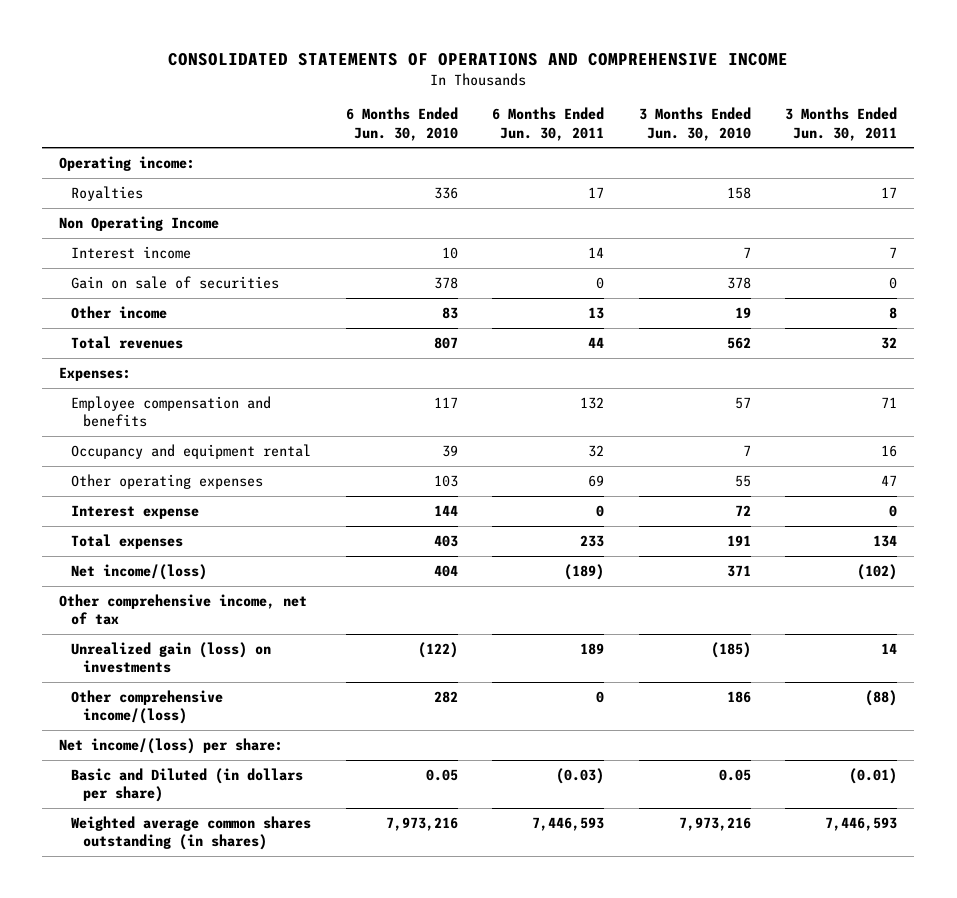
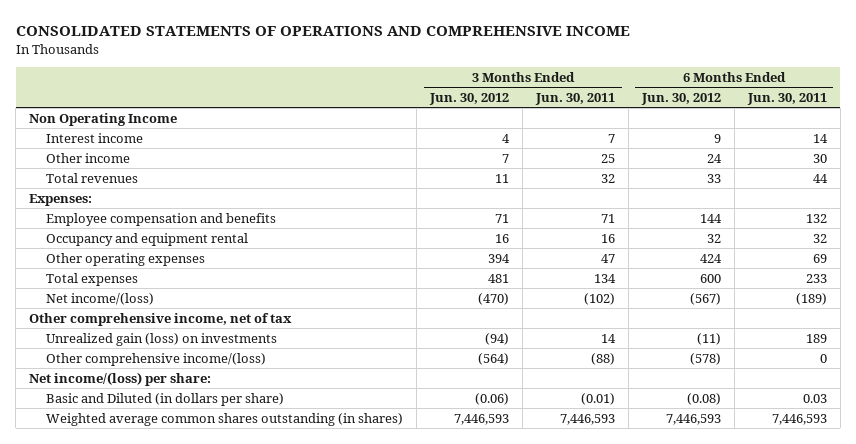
- | 6 Months Ended Jun. 30, 2010 | 6 Months Ended Jun. 30, 2011 | 3 Months Ended Jun. 30, 2010 | 3 Months Ended Jun. 30, 2011
+ | 3 Months Ended Jun. 30, 2012 | 3 Months Ended Jun. 30, 2011 | 6 Months Ended Jun. 30, 2012 | 6 Months Ended Jun. 30, 2011
- Operating income:
- Royalties | 336 | 17 | 158 | 17
- Gain on sale of securities | 378 | 0 | 378 | 0
- Other income | 83 | 13 | 19 | 8
+ Other income | 7 | 25 | 24 | 30
- Interest expense | 144 | 0 | 72 | 0
- Basic and Diluted (in dollars per share) | 0.05 | (0.03) | 0.05 | (0.01)
+ Basic and Diluted (in dollars per share) | (0.06) | (0.01) | (0.08) | 0.03

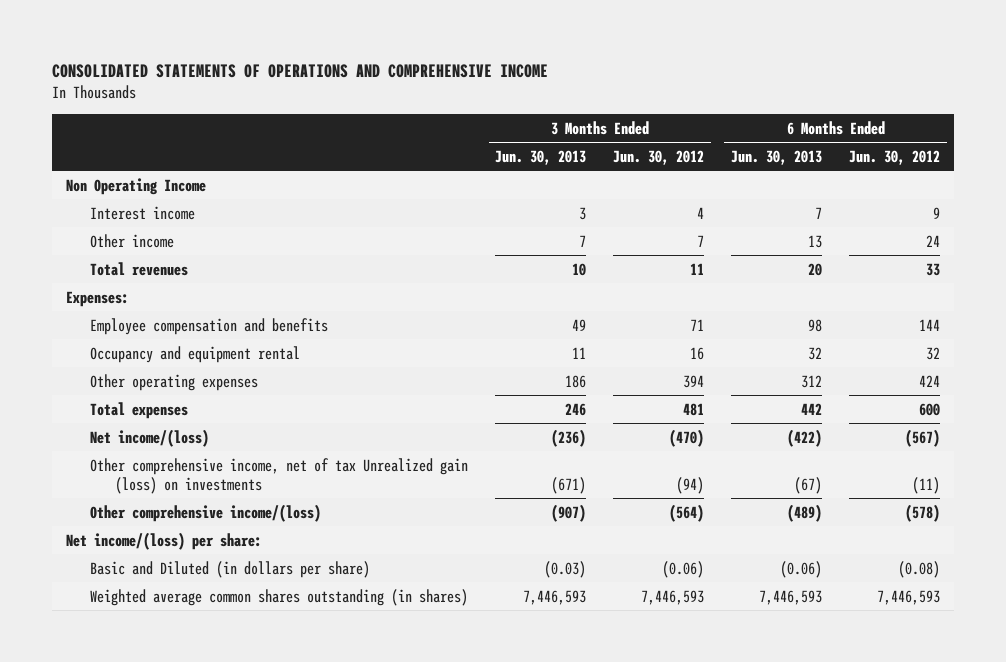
- | 3 Months Ended Jun. 30, 2012 | 3 Months Ended Jun. 30, 2011 | 6 Months Ended Jun. 30, 2012 | 6 Months Ended Jun. 30, 2011
+ | 3 Months Ended Jun. 30, 2013 | 3 Months Ended Jun. 30, 2012 | 6 Months Ended Jun. 30, 2013 | 6 Months Ended Jun. 30, 2012
- Other comprehensive income, net of tax
- Unrealized gain (loss) on investments | (94) | 14 | (11) | 189
+ Other comprehensive income, net of tax Unrealized gain (loss) on investments | (671) | (94) | (67) | (11)

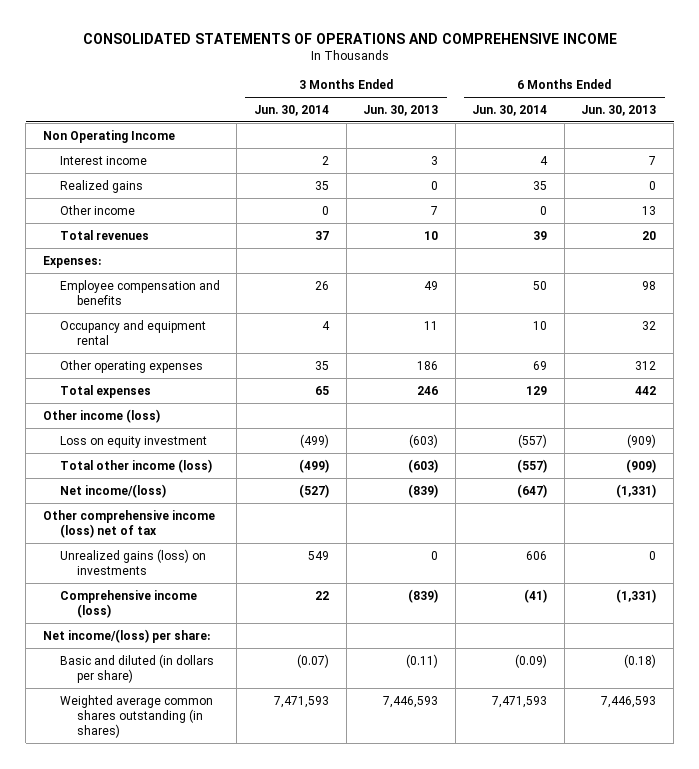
- | 3 Months Ended Jun. 30, 2013 | 3 Months Ended Jun. 30, 2012 | 6 Months Ended Jun. 30, 2013 | 6 Months Ended Jun. 30, 2012
+ | 3 Months Ended Jun. 30, 2014 | 3 Months Ended Jun. 30, 2013 | 6 Months Ended Jun. 30, 2014 | 6 Months Ended Jun. 30, 2013
+ Realized gains | 35 | 0 | 35 | 0
- Net income/(loss) | (236) | (470) | (422) | (567)
- Other comprehensive income, net of tax Unrealized gain (loss) on investments | (671) | (94) | (67) | (11)
- Other comprehensive income/(loss) | (907) | (564) | (489) | (578)
+ Other income (loss)
+ Loss on equity investment | (499) | (603) | (557) | (909)
+ Total other income (loss) | (499) | (603) | (557) | (909)
+ Net income/(loss) | (527) | (839) | (647) | (1,331)
+ Other comprehensive income (loss) net of tax
+ Unrealized gains (loss) on investments | 549 | 0 | 606 | 0
+ Comprehensive income (loss) | 22 | (839) | (41) | (1,331)
- Basic and Diluted (in dollars per share) | (0.03) | (0.06) | (0.06) | (0.08)
+ Basic and diluted (in dollars per share) | (0.07) | (0.11) | (0.09) | (0.18)

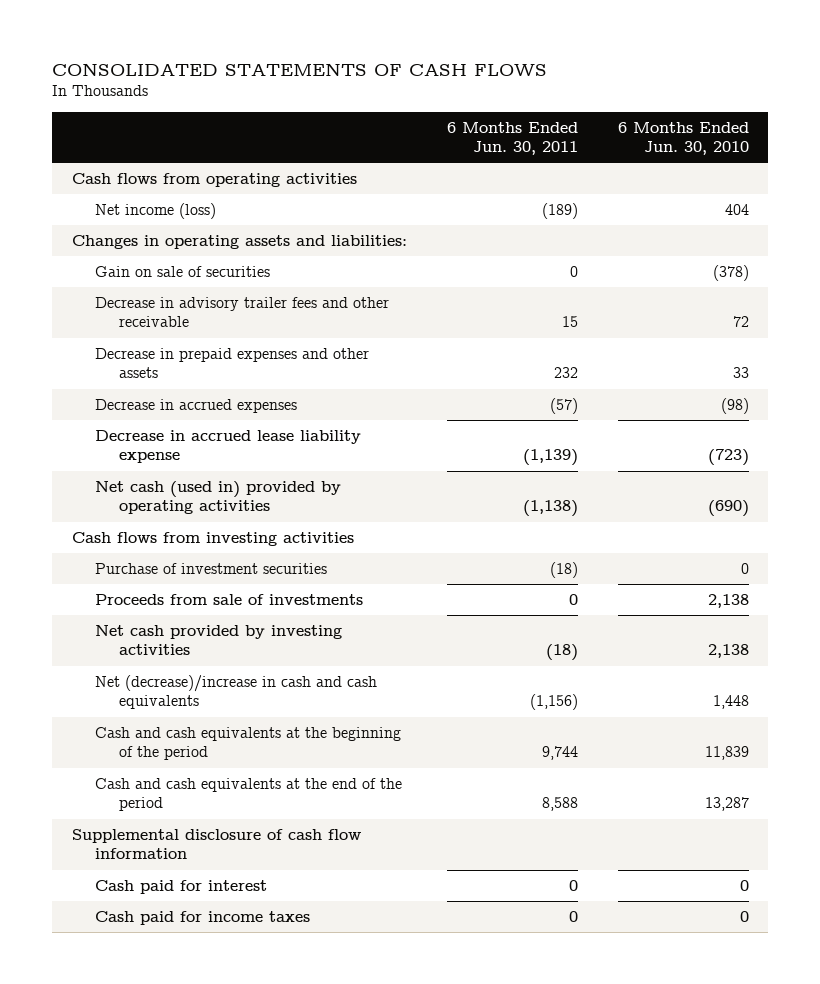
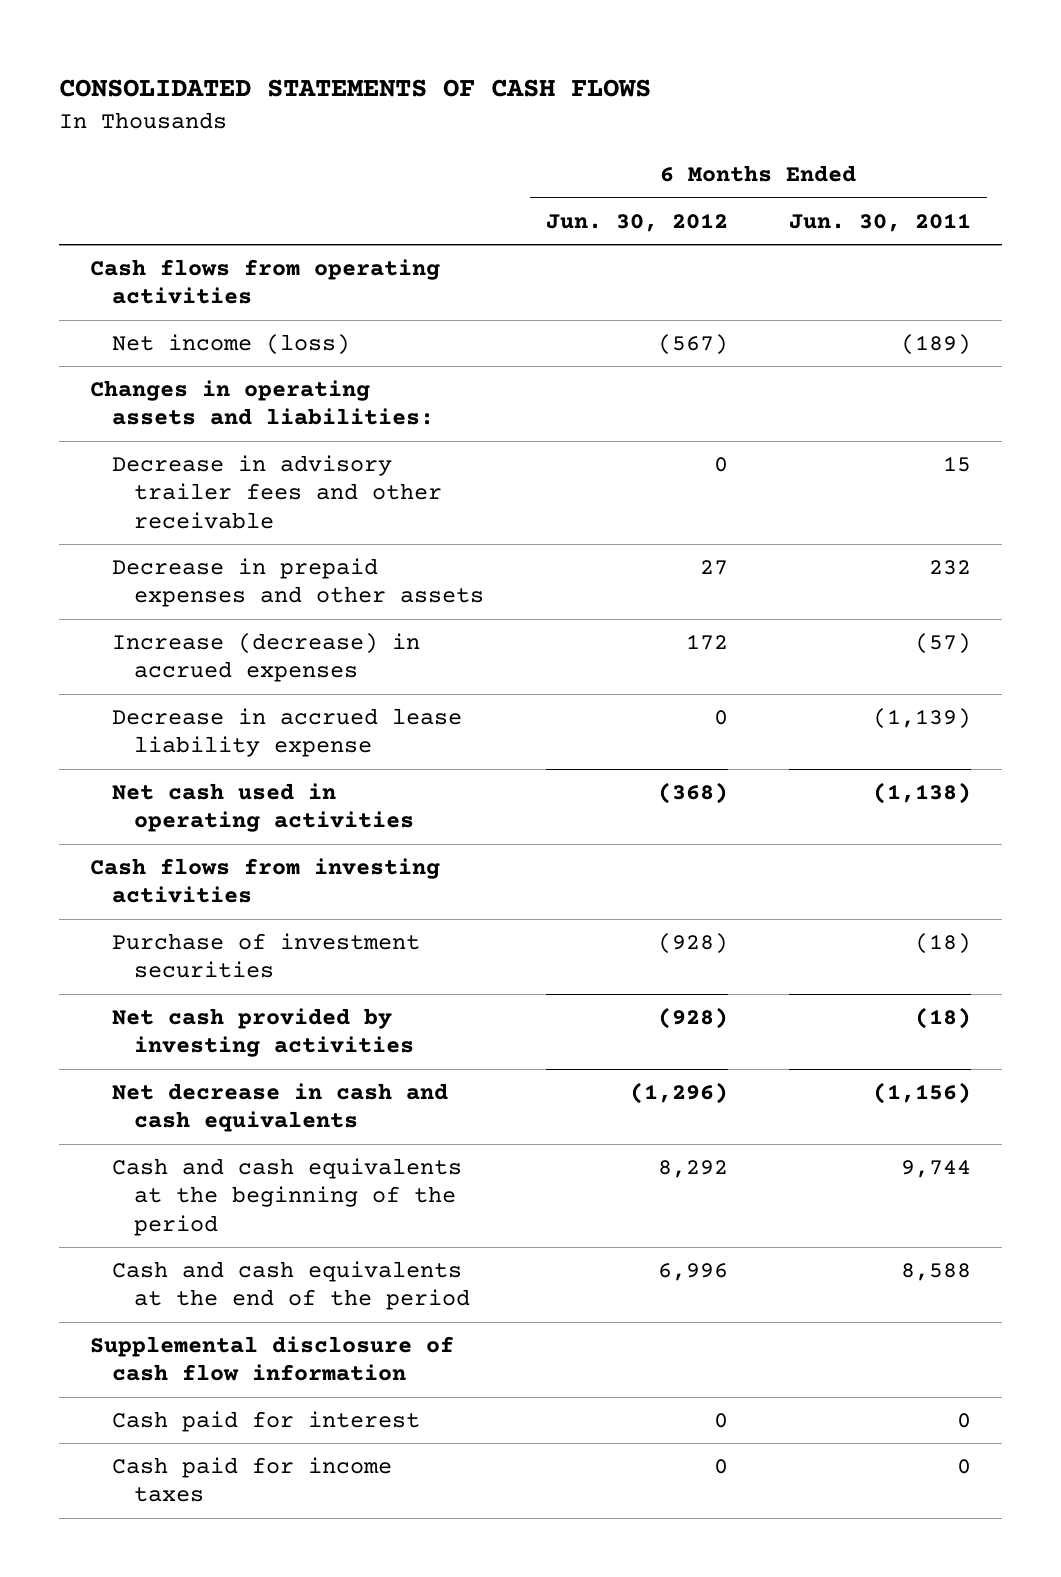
- | 6 Months Ended Jun. 30, 2011 | 6 Months Ended Jun. 30, 2010
+ | 6 Months Ended Jun. 30, 2012 | 6 Months Ended Jun. 30, 2011
- Gain on sale of securities | 0 | (378)
- Decrease in accrued expenses | (57) | (98)
+ Increase (decrease) in accrued expenses | 172 | (57)
- Net cash (used in) provided by operating activities | (1,138) | (690)
+ Net cash used in operating activities | (368) | (1,138)
- Proceeds from sale of investments | 0 | 2,138
- Net (decrease)/increase in cash and cash equivalents | (1,156) | 1,448
+ Net decrease in cash and cash equivalents | (1,296) | (1,156)

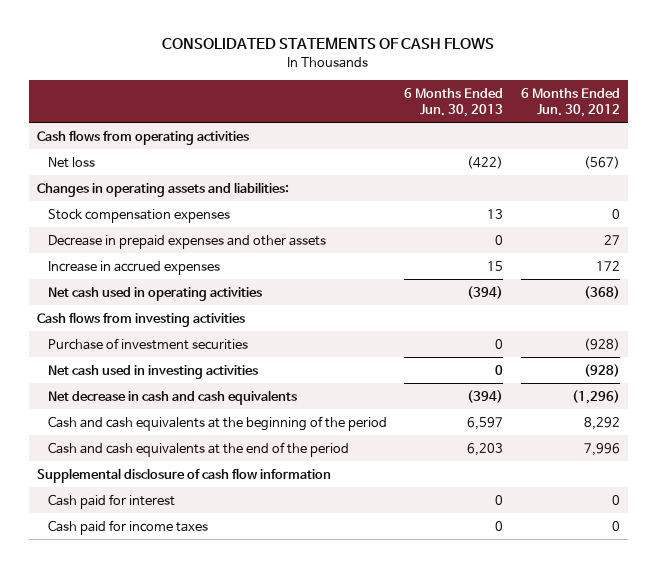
- | 6 Months Ended Jun. 30, 2012 | 6 Months Ended Jun. 30, 2011
+ | 6 Months Ended Jun. 30, 2013 | 6 Months Ended Jun. 30, 2012
- Net income (loss) | (567) | (189)
+ Net loss | (422) | (567)
- Decrease in advisory trailer fees and other receivable | 0 | 15
+ Stock compensation expenses | 13 | 0
- Increase (decrease) in accrued expenses | 172 | (57)
- Decrease in accrued lease liability expense | 0 | (1,139)
+ Increase in accrued expenses | 15 | 172
- Net cash provided by investing activities | (928) | (18)
+ Net cash used in investing activities | 0 | (928)
- Cash and cash equivalents at the end of the period | 6,996 | 8,588
+ Cash and cash equivalents at the end of the period | 6,203 | 7,996

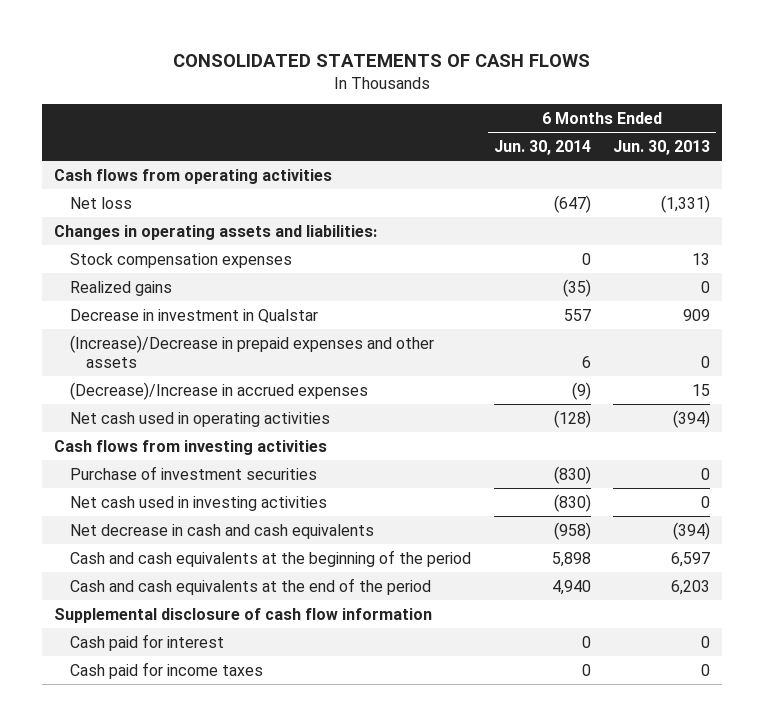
- | 6 Months Ended Jun. 30, 2013 | 6 Months Ended Jun. 30, 2012
+ | 6 Months Ended Jun. 30, 2014 | 6 Months Ended Jun. 30, 2013
- Net loss | (422) | (567)
+ Net loss | (647) | (1,331)
- Decrease in prepaid expenses and other assets | 0 | 27
- Increase in accrued expenses | 15 | 172
+ Realized gains | (35) | 0
+ Decrease in investment in Qualstar | 557 | 909
+ (Increase)/Decrease in prepaid expenses and other assets | 6 | 0
+ (Decrease)/Increase in accrued expenses | (9) | 15

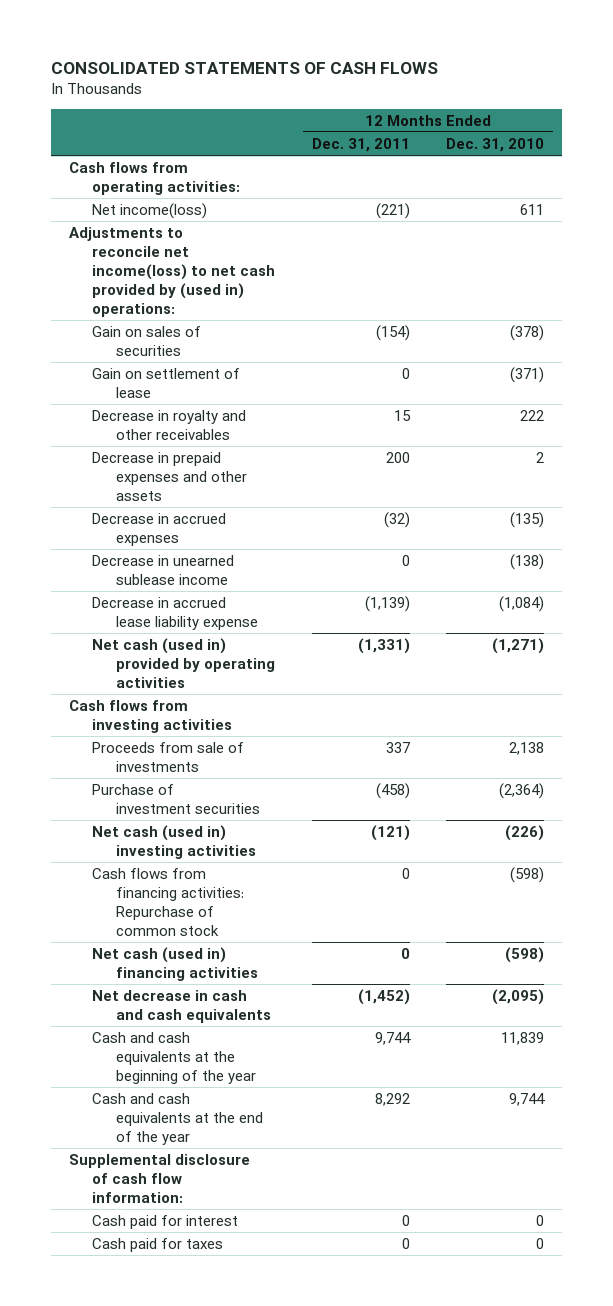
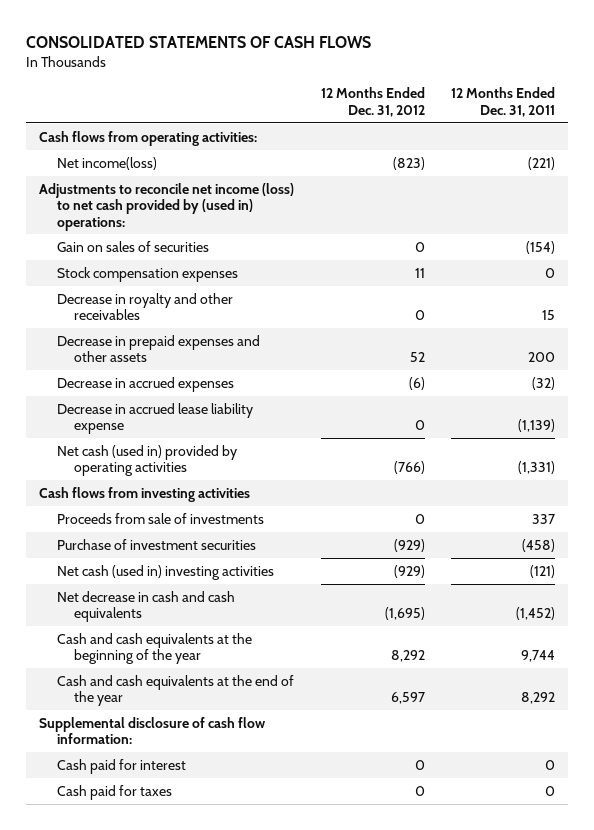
- | 12 Months Ended Dec. 31, 2011 | 12 Months Ended Dec. 31, 2010
+ | 12 Months Ended Dec. 31, 2012 | 12 Months Ended Dec. 31, 2011
- Adjustments to reconcile net income(loss) to net cash provided by (used in) operations:
+ Adjustments to reconcile net income (loss) to net cash provided by (used in) operations:
- Gain on settlement of lease | 0 | (371)
+ Stock compensation expenses | 11 | 0
- Decrease in unearned sublease income | 0 | (138)
- Cash flows from financing activities: Repurchase of common stock | 0 | (598)
- Net cash (used in) financing activities | 0 | (598)

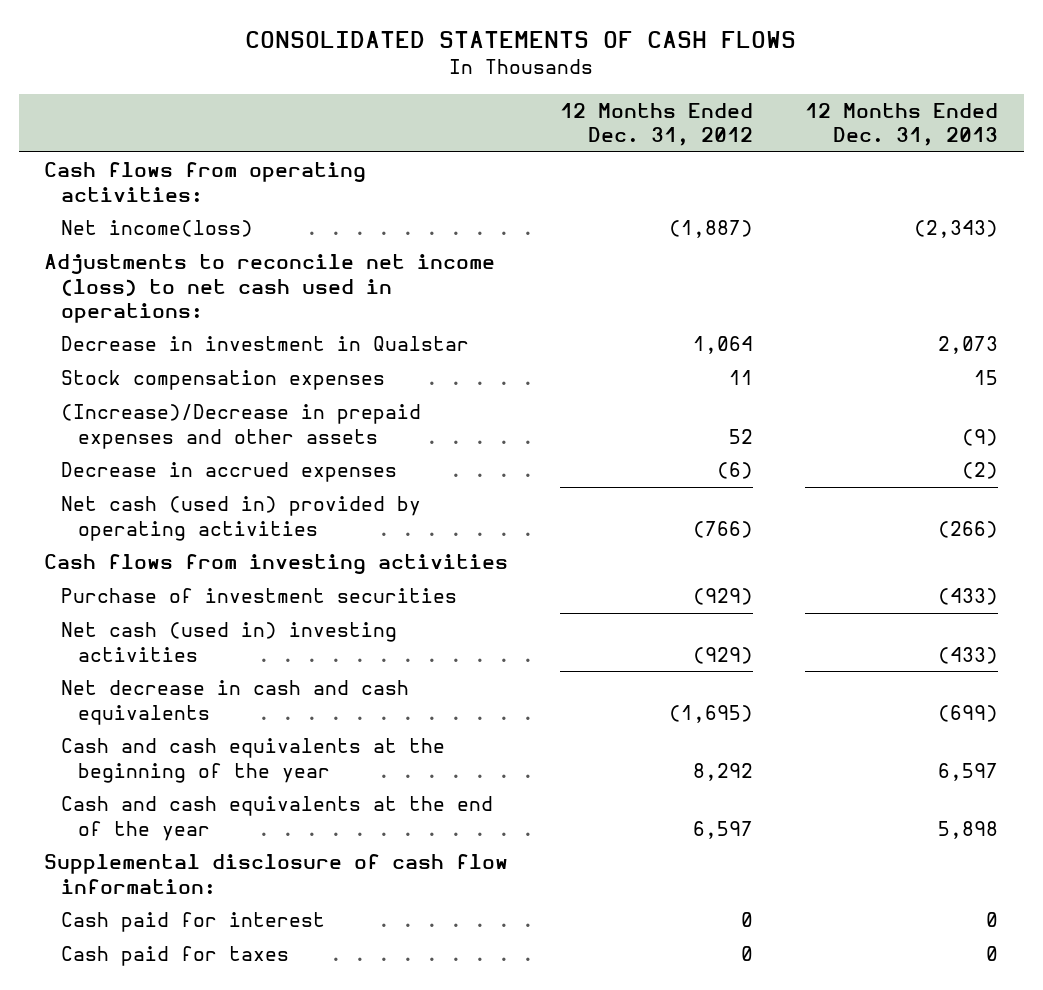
- | 12 Months Ended Dec. 31, 2012 | 12 Months Ended Dec. 31, 2011
+ | 12 Months Ended Dec. 31, 2012 | 12 Months Ended Dec. 31, 2013
- Net income(loss) | (823) | (221)
- Adjustments to reconcile net income (loss) to net cash provided by (used in) operations:
- Gain on sales of securities | 0 | (154)
+ Net income(loss) | (1,887) | (2,343)
+ Adjustments to reconcile net income (loss) to net cash used in operations:
+ Decrease in investment in Qualstar | 1,064 | 2,073
- Decrease in royalty and other receivables | 0 | 15
- Decrease in prepaid expenses and other assets | 52 | 200
+ (Increase)/Decrease in prepaid expenses and other assets | 52 | (9)
- Decrease in accrued lease liability expense | 0 | (1,139)
- Proceeds from sale of investments | 0 | 337

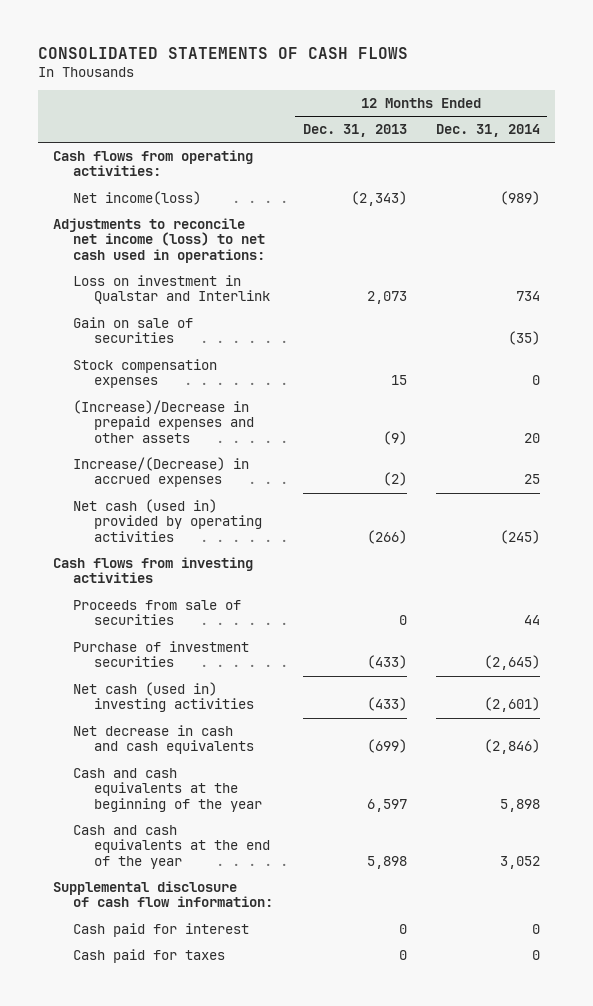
- | 12 Months Ended Dec. 31, 2012 | 12 Months Ended Dec. 31, 2013
+ | 12 Months Ended Dec. 31, 2013 | 12 Months Ended Dec. 31, 2014
- Decrease in investment in Qualstar | 1,064 | 2,073
+ Loss on investment in Qualstar and Interlink | 2,073 | 734
+ Gain on sale of securities | | (35)
- Decrease in accrued expenses | (6) | (2)
+ Increase/(Decrease) in accrued expenses | (2) | 25
+ Proceeds from sale of securities | 0 | 44

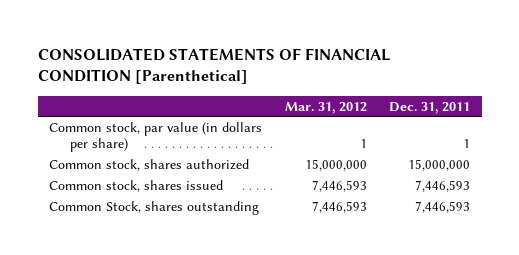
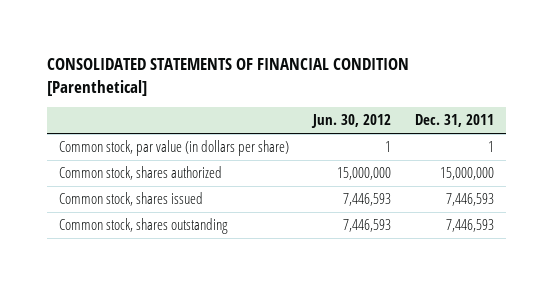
- | Mar. 31, 2012 | Dec. 31, 2011
+ | Jun. 30, 2012 | Dec. 31, 2011
- Common Stock, shares outstanding | 7,446,593 | 7,446,593
+ Common stock, shares outstanding | 7,446,593 | 7,446,593

